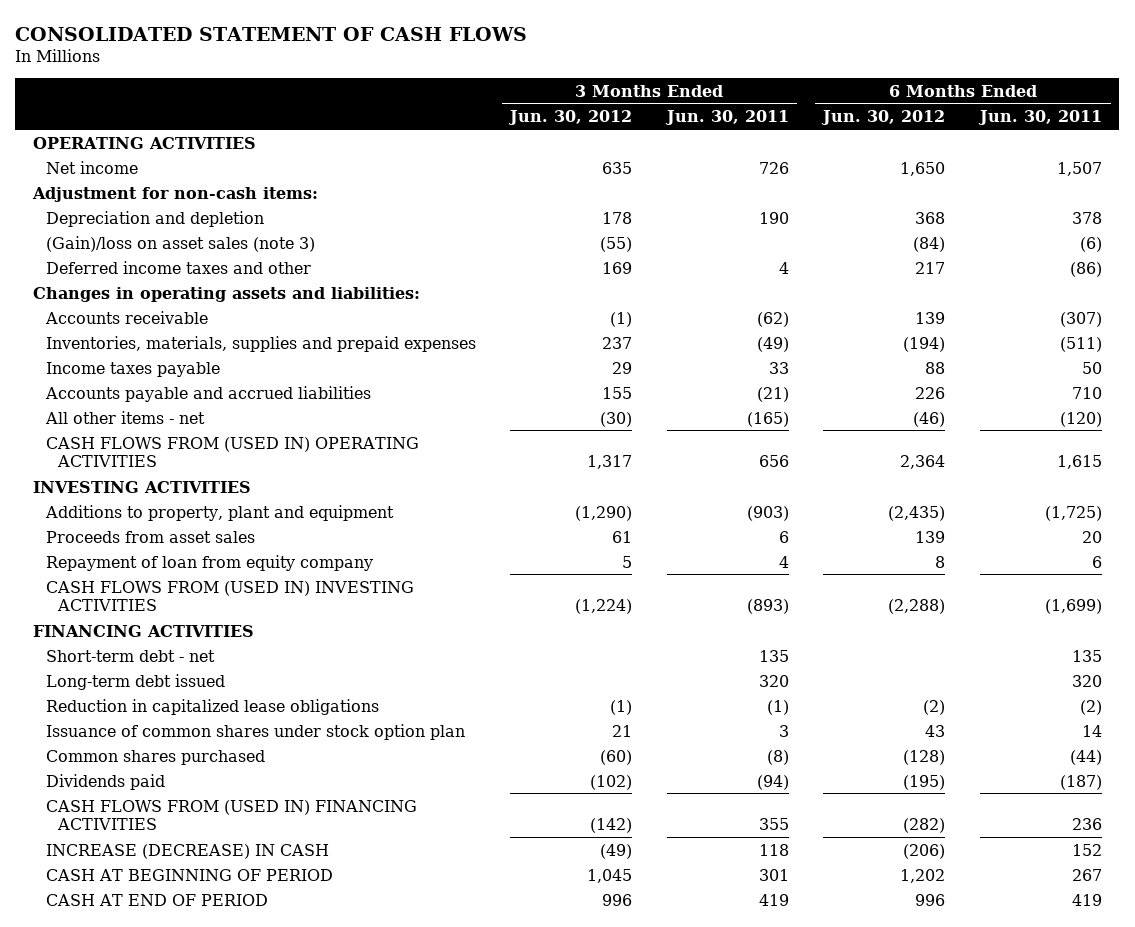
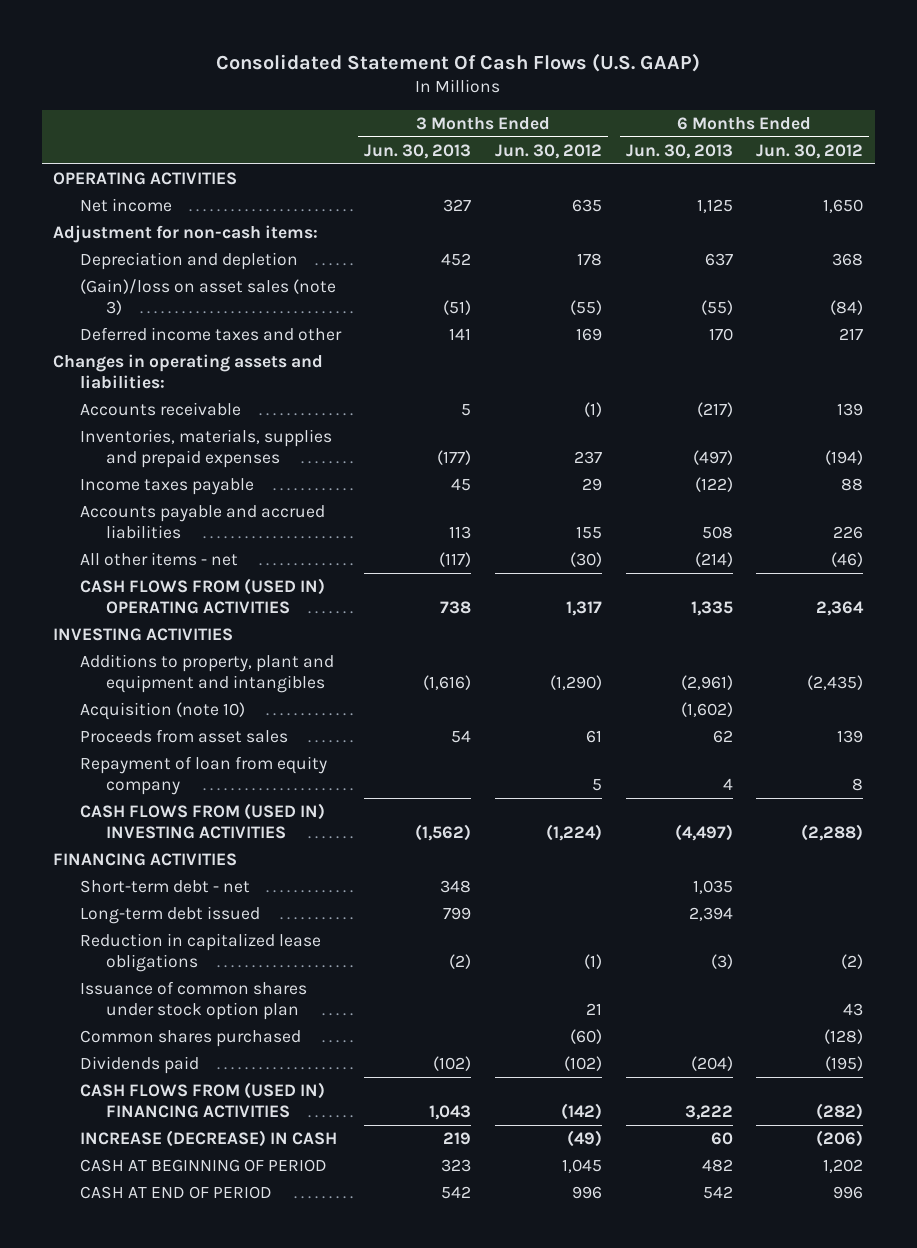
- CONSOLIDATED STATEMENT OF CASH FLOWS
+ Consolidated Statement Of Cash Flows (U.S. GAAP)
- | 3 Months Ended Jun. 30, 2012 | 3 Months Ended Jun. 30, 2011 | 6 Months Ended Jun. 30, 2012 | 6 Months Ended Jun. 30, 2011
+ | 3 Months Ended Jun. 30, 2013 | 3 Months Ended Jun. 30, 2012 | 6 Months Ended Jun. 30, 2013 | 6 Months Ended Jun. 30, 2012
- Additions to property, plant and equipment | (1,290) | (903) | (2,435) | (1,725)
+ Additions to property, plant and equipment and intangibles | (1,616) | (1,290) | (2,961) | (2,435)
+ Acquisition (note 10) | | | (1,602) |

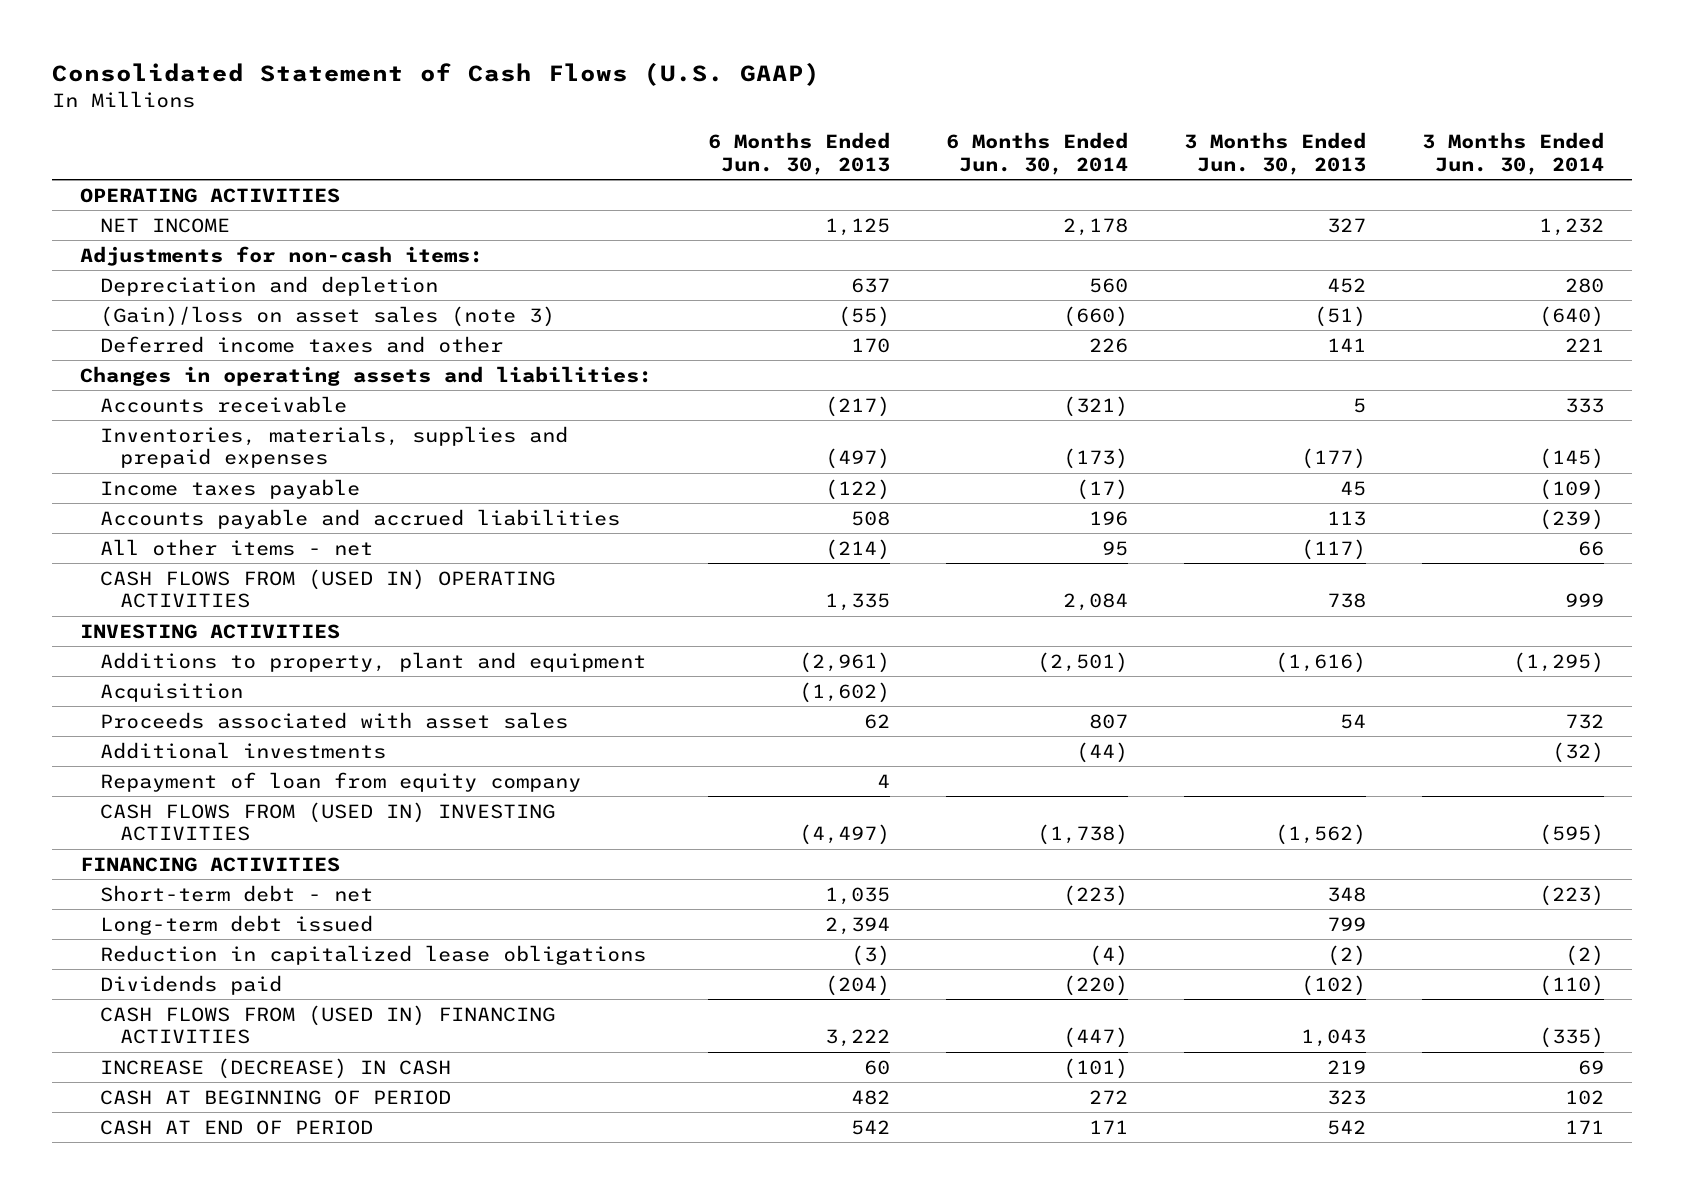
- Consolidated Statement Of Cash Flows (U.S. GAAP)
+ Consolidated Statement of Cash Flows (U.S. GAAP)
- | 3 Months Ended Jun. 30, 2013 | 3 Months Ended Jun. 30, 2012 | 6 Months Ended Jun. 30, 2013 | 6 Months Ended Jun. 30, 2012
+ | 6 Months Ended Jun. 30, 2013 | 6 Months Ended Jun. 30, 2014 | 3 Months Ended Jun. 30, 2013 | 3 Months Ended Jun. 30, 2014
- Net income | 327 | 635 | 1,125 | 1,650
- Adjustment for non-cash items:
+ NET INCOME | 1,125 | 2,178 | 327 | 1,232
+ Adjustments for non-cash items:
- Additions to property, plant and equipment and intangibles | (1,616) | (1,290) | (2,961) | (2,435)
- Acquisition (note 10) | | | (1,602) |
- Proceeds from asset sales | 54 | 61 | 62 | 139
+ Additions to property, plant and equipment | (2,961) | (2,501) | (1,616) | (1,295)
+ Acquisition | (1,602) | | |
+ Proceeds associated with asset sales | 62 | 807 | 54 | 732
+ Additional investments | | (44) | | (32)
- Issuance of common shares under stock option plan | | 21 | | 43
- Common shares purchased | | (60) | | (128)

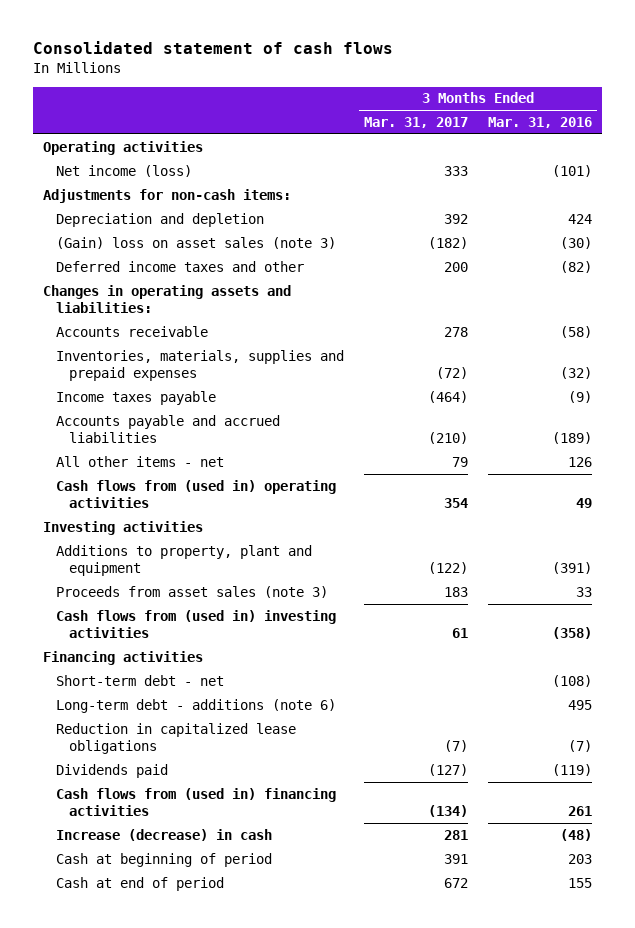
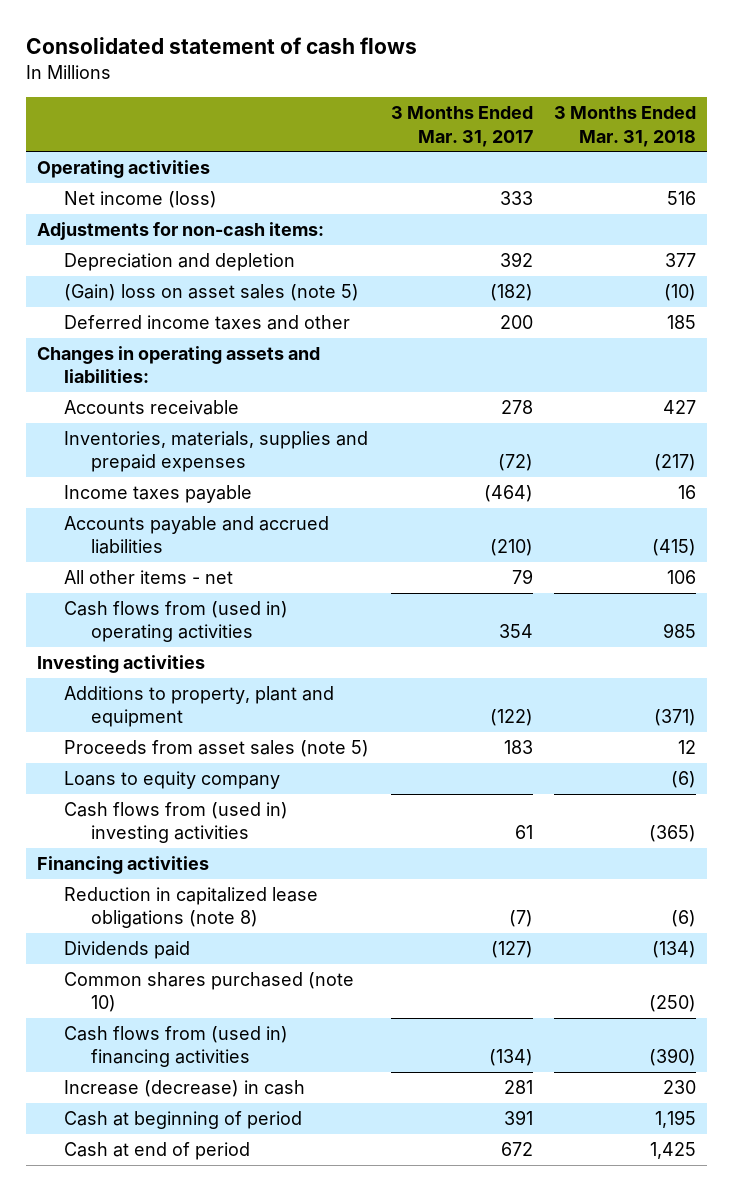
- | 3 Months Ended Mar. 31, 2017 | 3 Months Ended Mar. 31, 2016
+ | 3 Months Ended Mar. 31, 2017 | 3 Months Ended Mar. 31, 2018
- (Gain) loss on asset sales (note 3) | (182) | (30)
+ (Gain) loss on asset sales (note 5) | (182) | (10)
- Proceeds from asset sales (note 3) | 183 | 33
+ Proceeds from asset sales (note 5) | 183 | 12
+ Loans to equity company | | (6)
- Short-term debt - net | | (108)
- Long-term debt - additions (note 6) | | 495
- Reduction in capitalized lease obligations | (7) | (7)
+ Reduction in capitalized lease obligations (note 8) | (7) | (6)
+ Common shares purchased (note 10) | | (250)

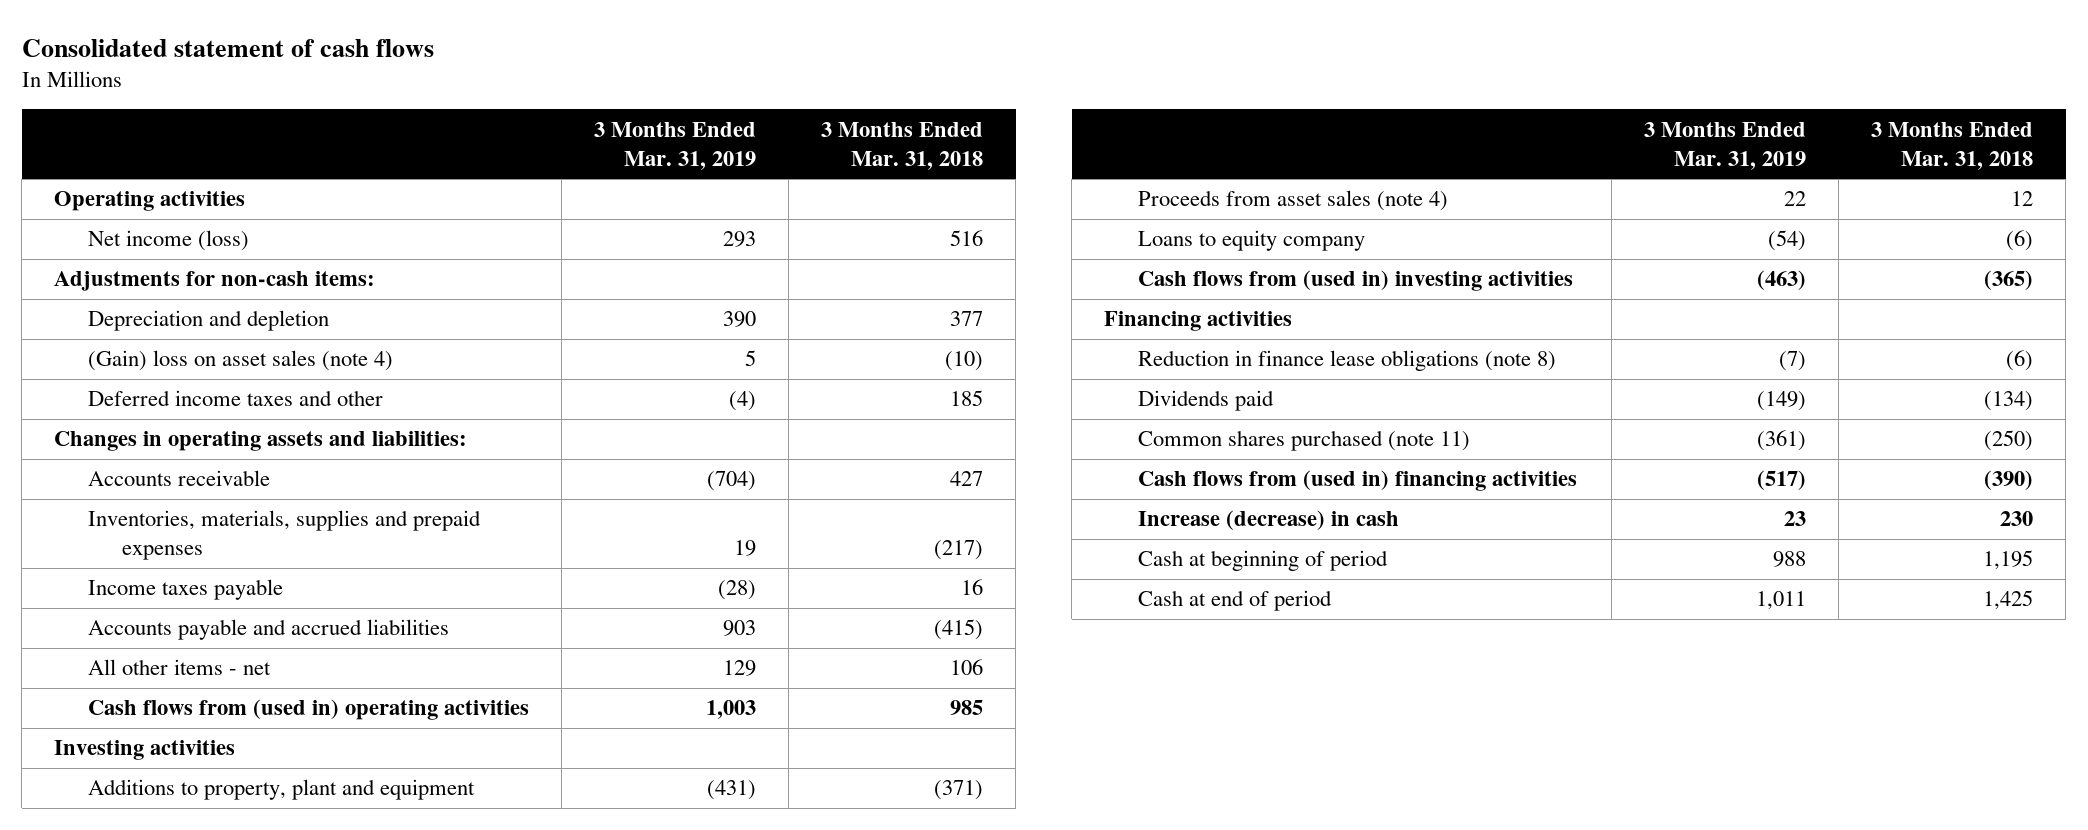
- | 3 Months Ended Mar. 31, 2017 | 3 Months Ended Mar. 31, 2018
+ | 3 Months Ended Mar. 31, 2019 | 3 Months Ended Mar. 31, 2018
- (Gain) loss on asset sales (note 5) | (182) | (10)
+ (Gain) loss on asset sales (note 4) | 5 | (10)
- Proceeds from asset sales (note 5) | 183 | 12
+ Proceeds from asset sales (note 4) | 22 | 12
- Reduction in capitalized lease obligations (note 8) | (7) | (6)
+ Reduction in finance lease obligations (note 8) | (7) | (6)
- Common shares purchased (note 10) | | (250)
+ Common shares purchased (note 11) | (361) | (250)

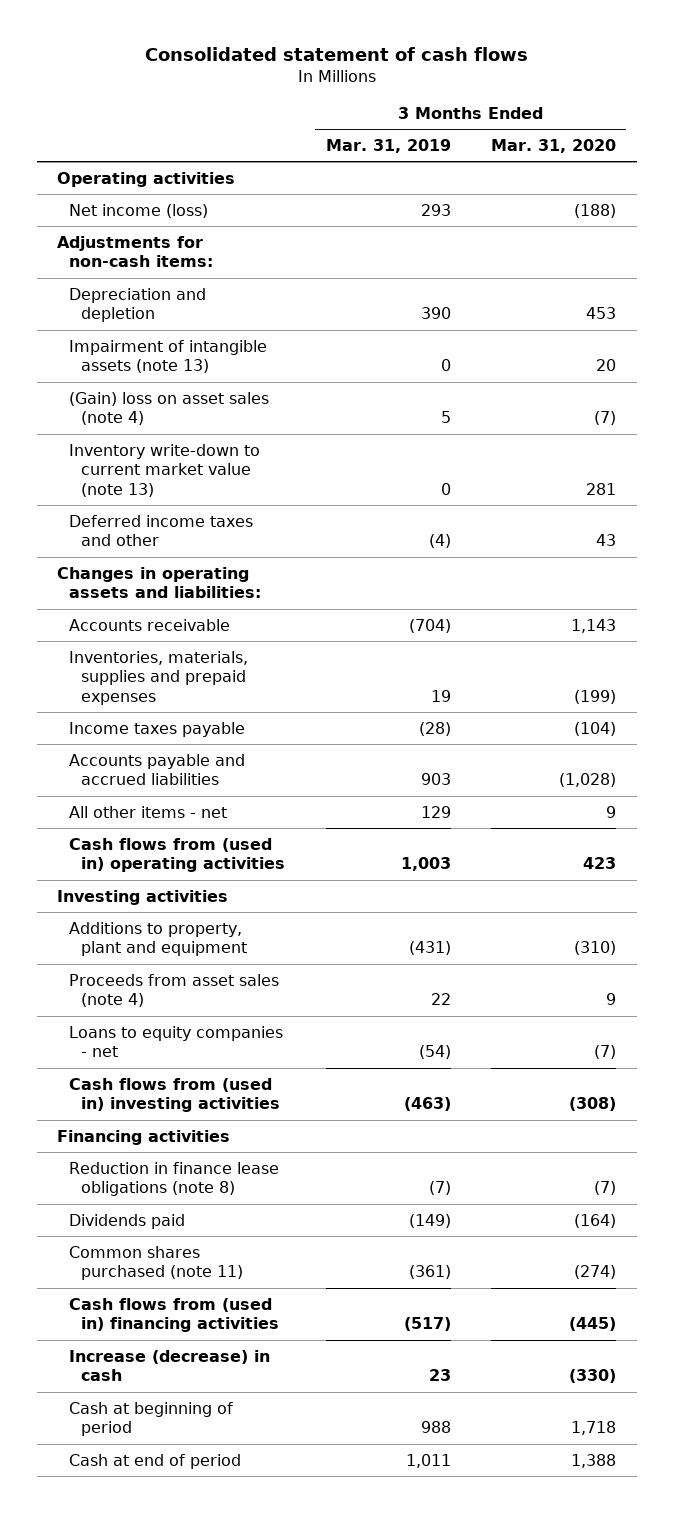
- | 3 Months Ended Mar. 31, 2019 | 3 Months Ended Mar. 31, 2018
+ | 3 Months Ended Mar. 31, 2019 | 3 Months Ended Mar. 31, 2020
+ Impairment of intangible assets (note 13) | 0 | 20
+ Inventory write-down to current market value (note 13) | 0 | 281
- Loans to equity company | (54) | (6)
+ Loans to equity companies - net | (54) | (7)

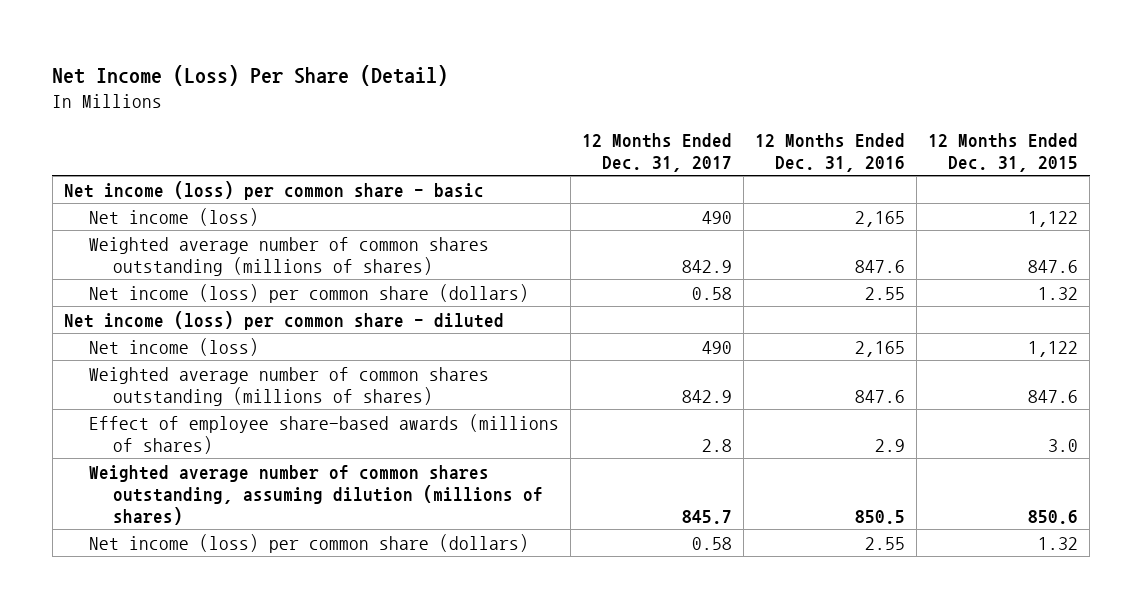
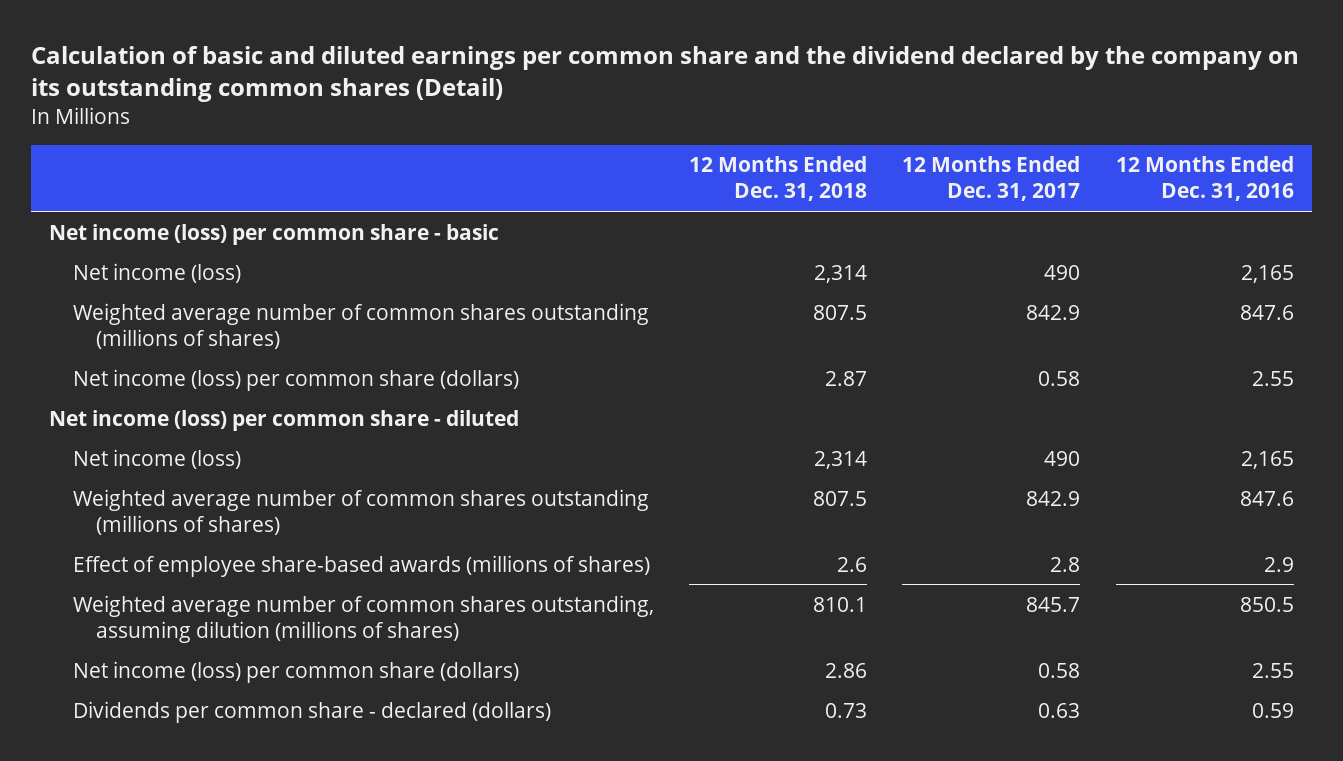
- Net Income (Loss) Per Share (Detail)
+ Calculation of basic and diluted earnings per common share and the dividend declared by the company on its outstanding common shares (Detail)
- | 12 Months Ended Dec. 31, 2017 | 12 Months Ended Dec. 31, 2016 | 12 Months Ended Dec. 31, 2015
+ | 12 Months Ended Dec. 31, 2018 | 12 Months Ended Dec. 31, 2017 | 12 Months Ended Dec. 31, 2016
+ Dividends per common share - declared (dollars) | 0.73 | 0.63 | 0.59

